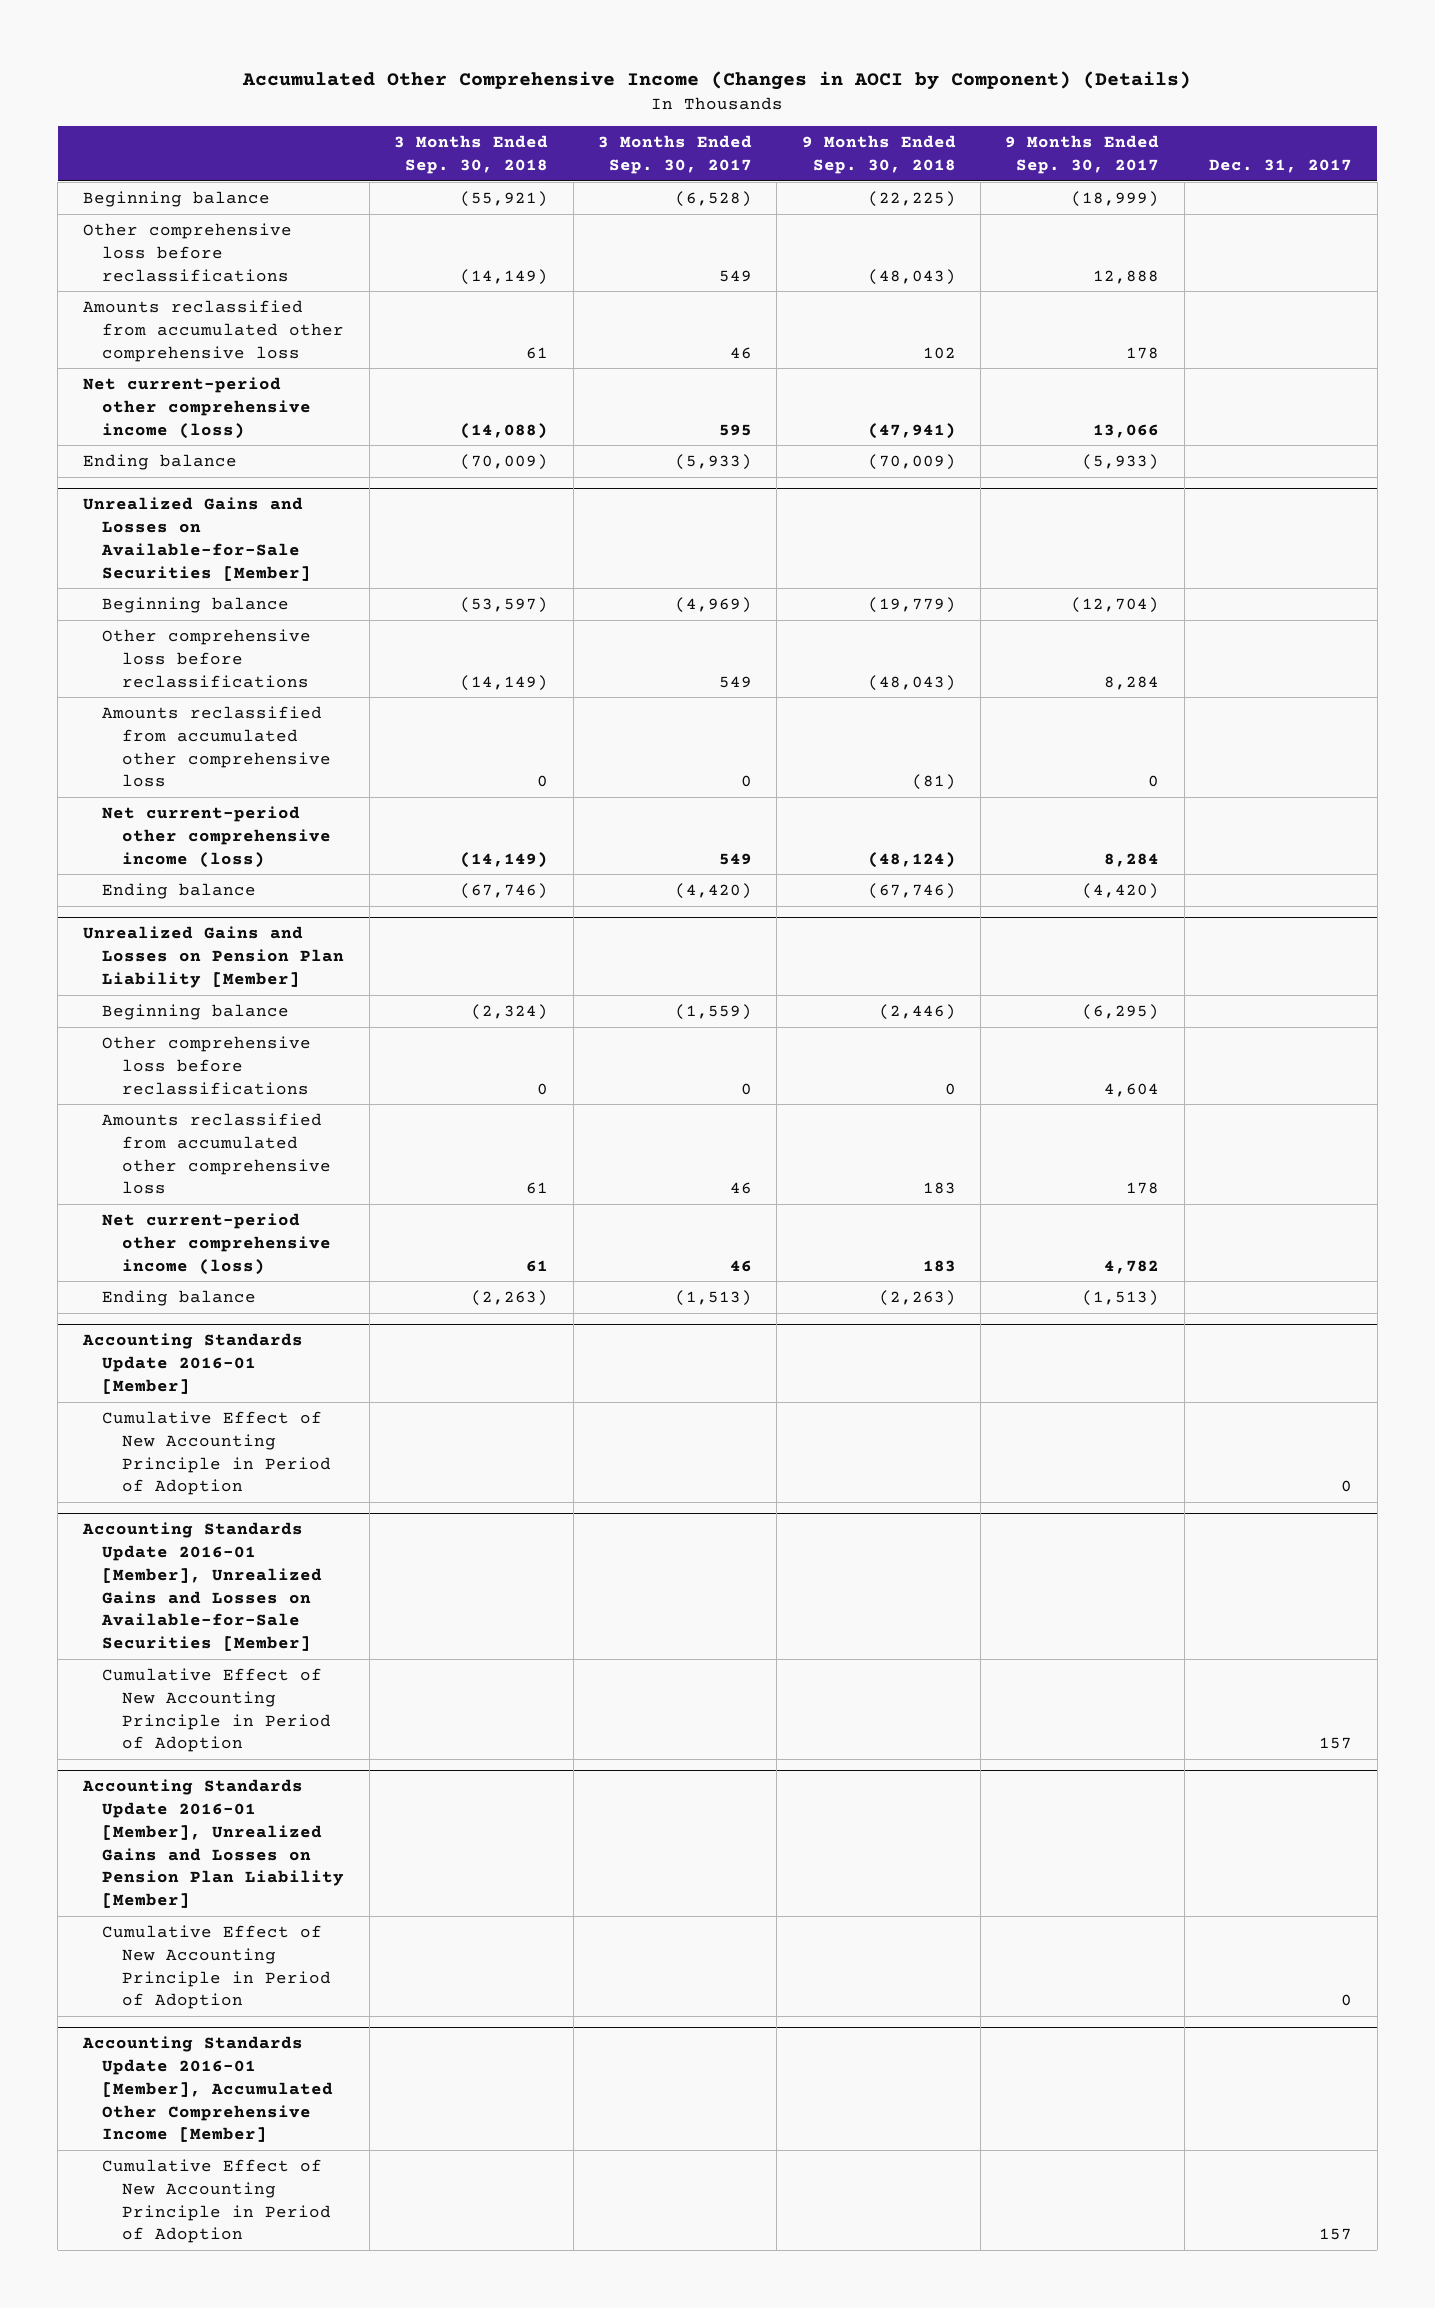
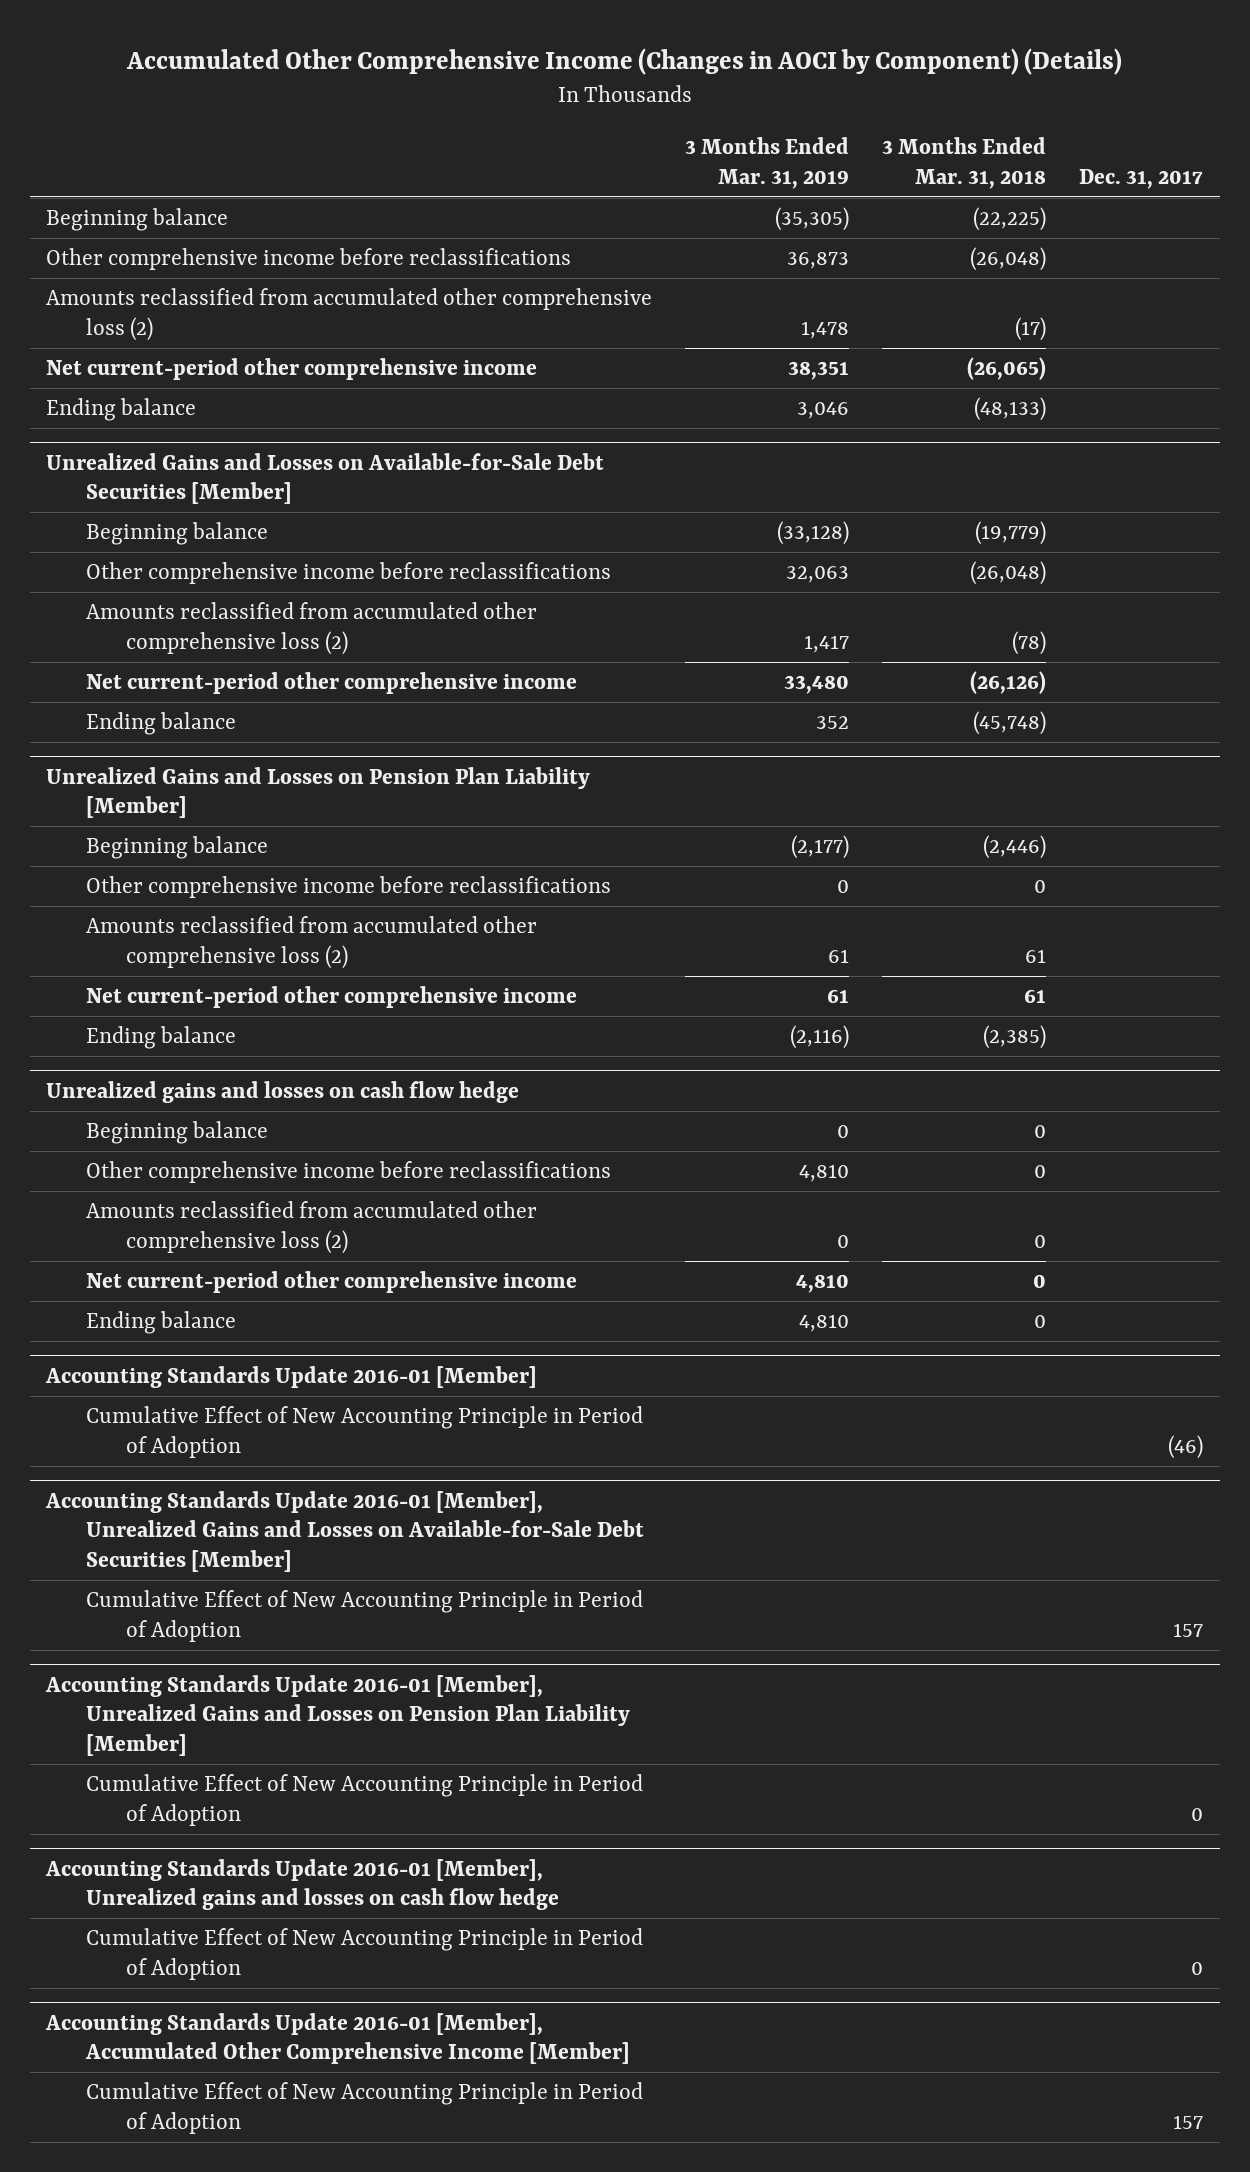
- | 3 Months Ended Sep. 30, 2018 | 3 Months Ended Sep. 30, 2017 | 9 Months Ended Sep. 30, 2018 | 9 Months Ended Sep. 30, 2017 | Dec. 31, 2017
+ | 3 Months Ended Mar. 31, 2019 | 3 Months Ended Mar. 31, 2018 | Dec. 31, 2017
- Other comprehensive loss before reclassifications | (14,149) | 549 | (48,043) | 12,888 |
- Amounts reclassified from accumulated other comprehensive loss | 61 | 46 | 102 | 178 |
- Net current-period other comprehensive income (loss) | (14,088) | 595 | (47,941) | 13,066 |
+ Other comprehensive income before reclassifications | 36,873 | (26,048) |
+ Amounts reclassified from accumulated other comprehensive loss (2) | 1,478 | (17) |
+ Net current-period other comprehensive income | 38,351 | (26,065) |
- Unrealized Gains and Losses on Available-for-Sale Securities [Member]
+ Unrealized Gains and Losses on Available-for-Sale Debt Securities [Member]
- Other comprehensive loss before reclassifications | (14,149) | 549 | (48,043) | 8,284 |
- Amounts reclassified from accumulated other comprehensive loss | 0 | 0 | (81) | 0 |
- Net current-period other comprehensive income (loss) | (14,149) | 549 | (48,124) | 8,284 |
+ Other comprehensive income before reclassifications | 32,063 | (26,048) |
+ Amounts reclassified from accumulated other comprehensive loss (2) | 1,417 | (78) |
+ Net current-period other comprehensive income | 33,480 | (26,126) |
@ Unrealized Gains and Losses on Pension Plan Liability [Member]
- Other comprehensive loss before reclassifications | 0 | 0 | 0 | 4,604 |
- Amounts reclassified from accumulated other comprehensive loss | 61 | 46 | 183 | 178 |
- Net current-period other comprehensive income (loss) | 61 | 46 | 183 | 4,782 |
+ Other comprehensive income before reclassifications | 0 | 0 |
+ Amounts reclassified from accumulated other comprehensive loss (2) | 61 | 61 |
+ Net current-period other comprehensive income | 61 | 61 |
+ Unrealized gains and losses on cash flow hedge
+ Beginning balance | 0 | 0 |
+ Other comprehensive income before reclassifications | 4,810 | 0 |
+ Amounts reclassified from accumulated other comprehensive loss (2) | 0 | 0 |
+ Net current-period other comprehensive income | 4,810 | 0 |
+ Ending balance | 4,810 | 0 |
@ Accounting Standards Update 2016-01 [Member]
- Cumulative Effect of New Accounting Principle in Period of Adoption | | | | | 0
- Accounting Standards Update 2016-01 [Member], Unrealized Gains and Losses on Available-for-Sale Securities [Member]
@ Accounting Standards Update 2016-01 [Member]
+ Cumulative Effect of New Accounting Principle in Period of Adoption | | | (46)
+ Accounting Standards Update 2016-01 [Member], Unrealized Gains and Losses on Available-for-Sale Debt Securities [Member]
+ Accounting Standards Update 2016-01 [Member], Unrealized gains and losses on cash flow hedge
+ Cumulative Effect of New Accounting Principle in Period of Adoption | | | 0

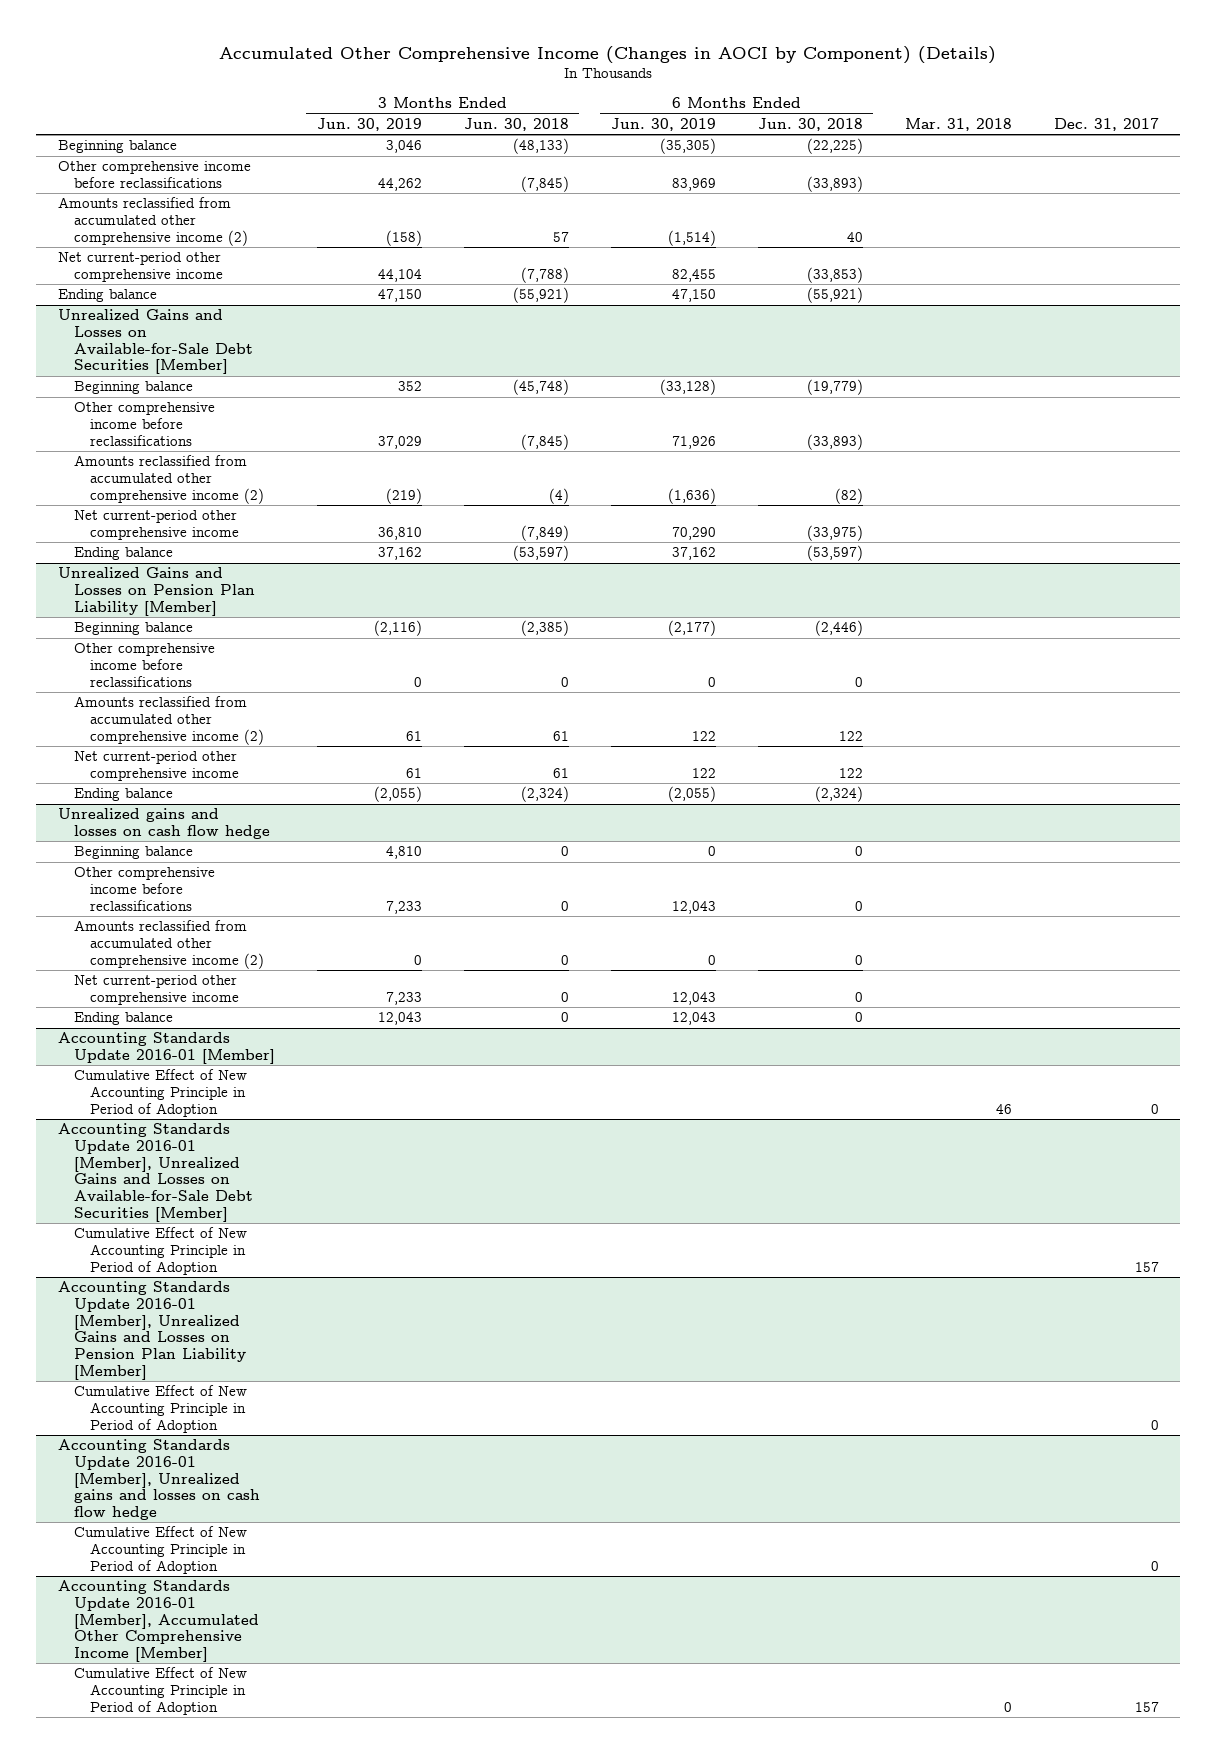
- | 3 Months Ended Mar. 31, 2019 | 3 Months Ended Mar. 31, 2018 | Dec. 31, 2017
+ | 3 Months Ended Jun. 30, 2019 | 3 Months Ended Jun. 30, 2018 | 6 Months Ended Jun. 30, 2019 | 6 Months Ended Jun. 30, 2018 | Mar. 31, 2018 | Dec. 31, 2017
- Amounts reclassified from accumulated other comprehensive loss (2) | 1,478 | (17) |
+ Amounts reclassified from accumulated other comprehensive income (2) | (158) | 57 | (1,514) | 40 | |
@ Unrealized Gains and Losses on Available-for-Sale Debt Securities [Member]
- Amounts reclassified from accumulated other comprehensive loss (2) | 1,417 | (78) |
+ Amounts reclassified from accumulated other comprehensive income (2) | (219) | (4) | (1,636) | (82) | |
@ Unrealized Gains and Losses on Pension Plan Liability [Member]
- Amounts reclassified from accumulated other comprehensive loss (2) | 61 | 61 |
+ Amounts reclassified from accumulated other comprehensive income (2) | 61 | 61 | 122 | 122 | |
@ Unrealized gains and losses on cash flow hedge
- Amounts reclassified from accumulated other comprehensive loss (2) | 0 | 0 |
+ Amounts reclassified from accumulated other comprehensive income (2) | 0 | 0 | 0 | 0 | |
@ Accounting Standards Update 2016-01 [Member]
- Cumulative Effect of New Accounting Principle in Period of Adoption | | | (46)
+ Cumulative Effect of New Accounting Principle in Period of Adoption | | | | | 46 | 0

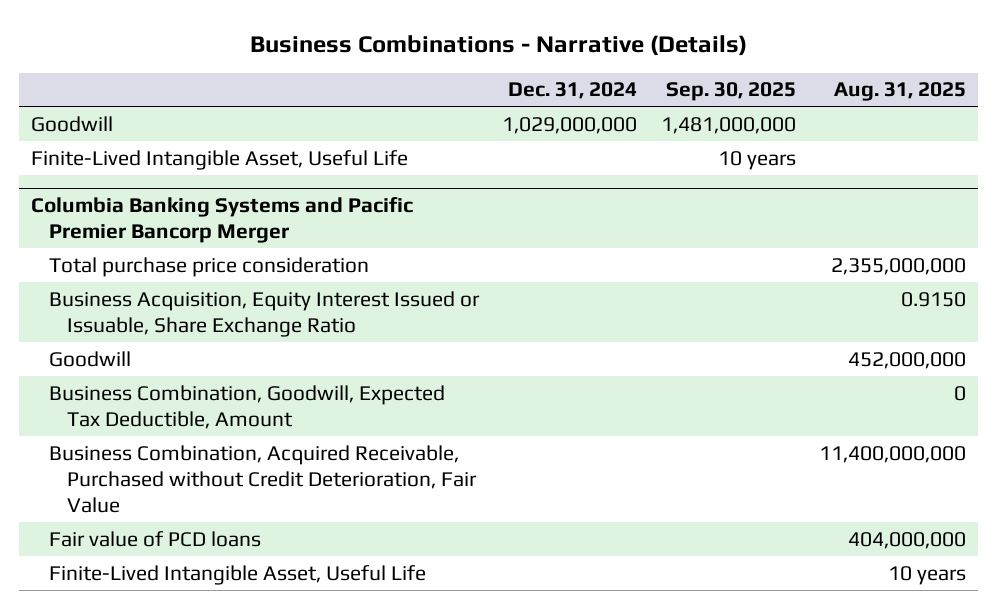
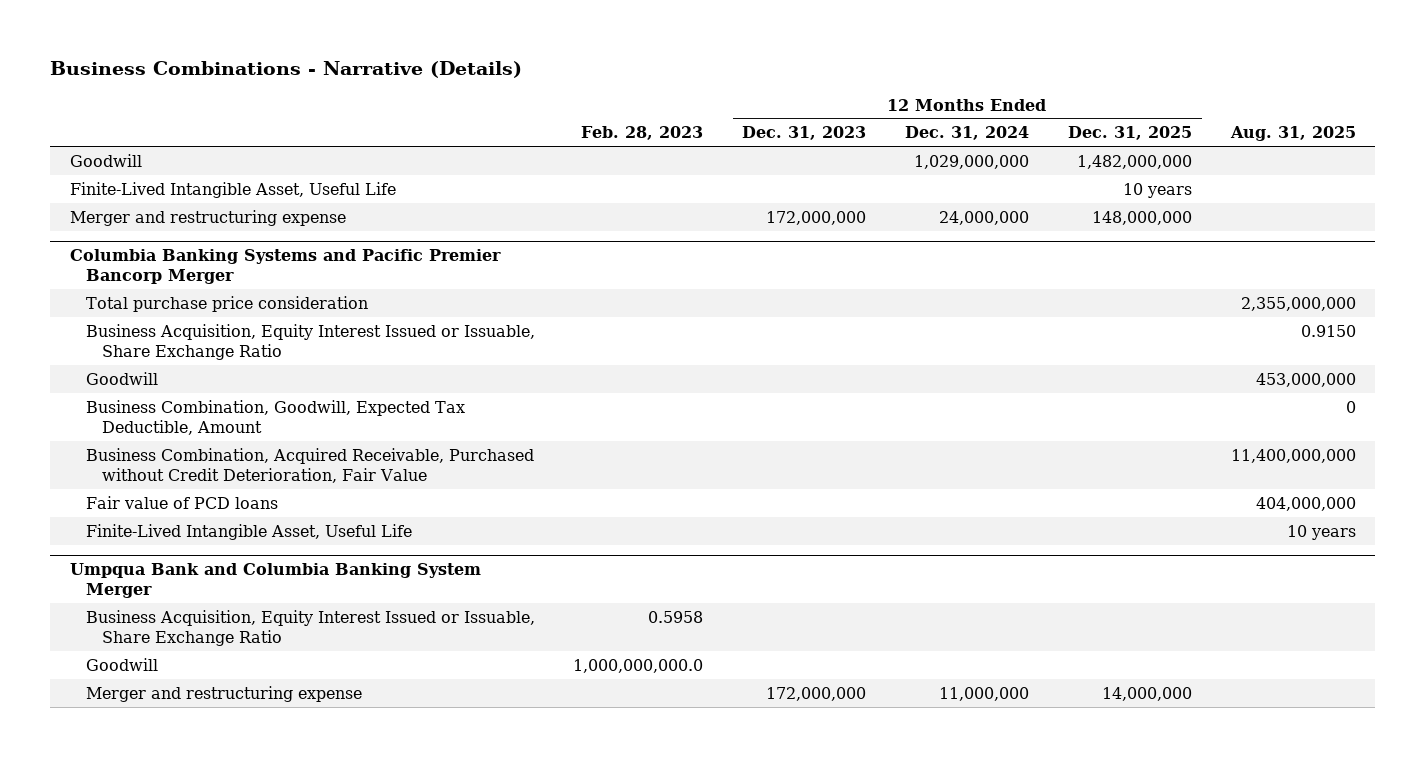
- | Dec. 31, 2024 | Sep. 30, 2025 | Aug. 31, 2025
+ | Feb. 28, 2023 | 12 Months Ended Dec. 31, 2023 | 12 Months Ended Dec. 31, 2024 | 12 Months Ended Dec. 31, 2025 | Aug. 31, 2025
+ Merger and restructuring expense | | 172,000,000 | 24,000,000 | 148,000,000 |
@ Columbia Banking Systems and Pacific Premier Bancorp Merger
- Goodwill | | | 452,000,000
+ Goodwill | | | | | 453,000,000
+ Umpqua Bank and Columbia Banking System Merger
+ Business Acquisition, Equity Interest Issued or Issuable, Share Exchange Ratio | 0.5958 | | | |
+ Goodwill | 1,000,000,000.0 | | | |
+ Merger and restructuring expense | | 172,000,000 | 11,000,000 | 14,000,000 |

